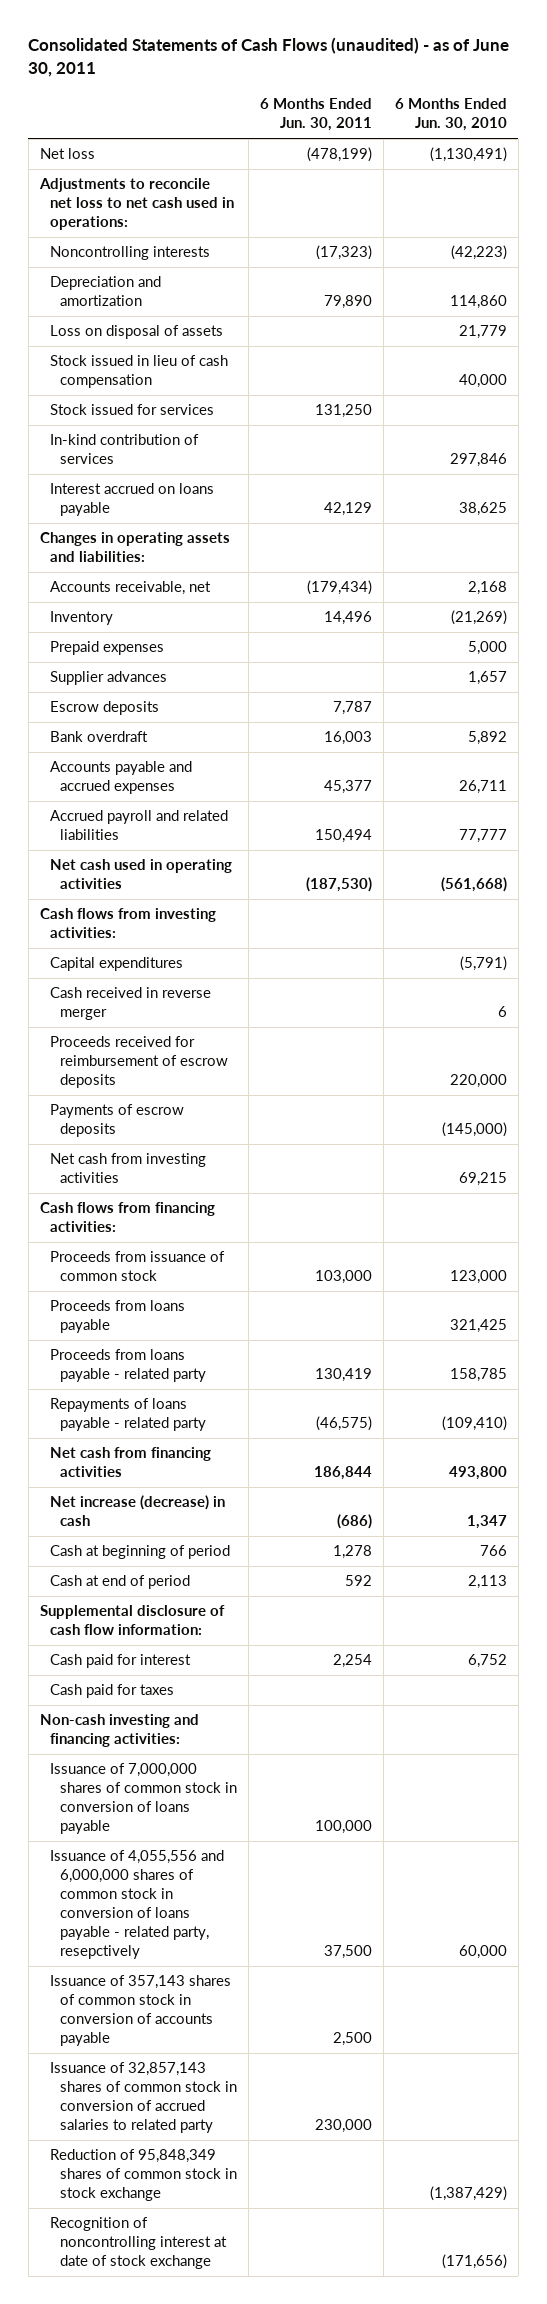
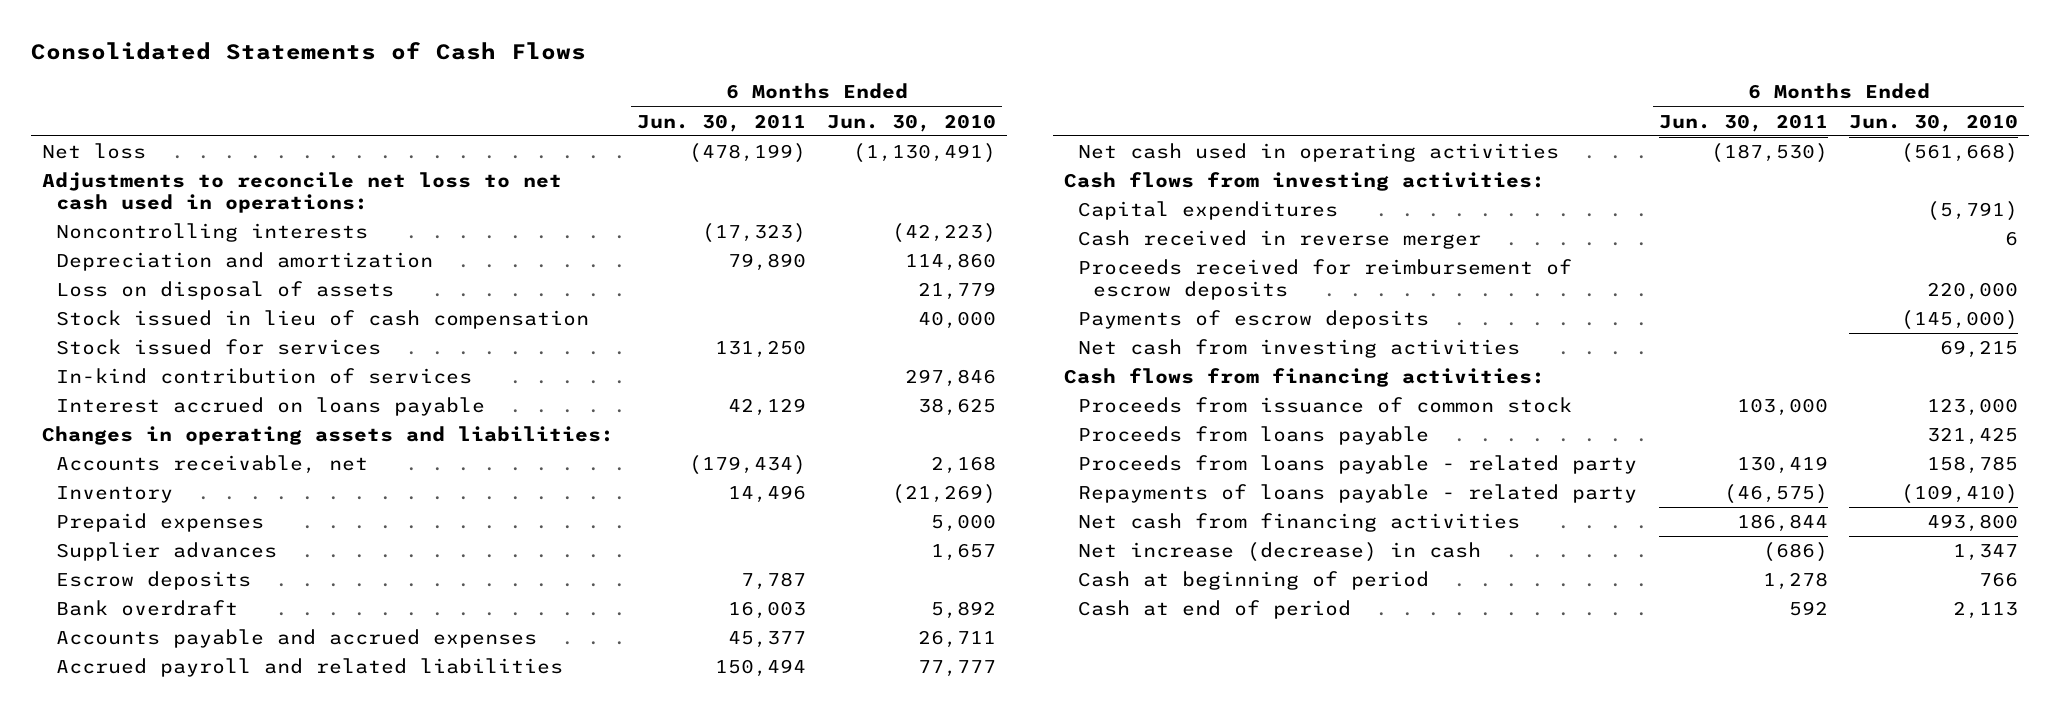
- Consolidated Statements of Cash Flows (unaudited) - as of June 30, 2011
+ Consolidated Statements of Cash Flows
- Supplemental disclosure of cash flow information:
- Cash paid for interest | 2,254 | 6,752
- Cash paid for taxes
- Non-cash investing and financing activities:
- Issuance of 7,000,000 shares of common stock in conversion of loans payable | 100,000 |
- Issuance of 4,055,556 and 6,000,000 shares of common stock in conversion of loans payable - related party, resepctively | 37,500 | 60,000
- Issuance of 357,143 shares of common stock in conversion of accounts payable | 2,500 |
- Issuance of 32,857,143 shares of common stock in conversion of accrued salaries to related party | 230,000 |
- Reduction of 95,848,349 shares of common stock in stock exchange | | (1,387,429)
- Recognition of noncontrolling interest at date of stock exchange | | (171,656)

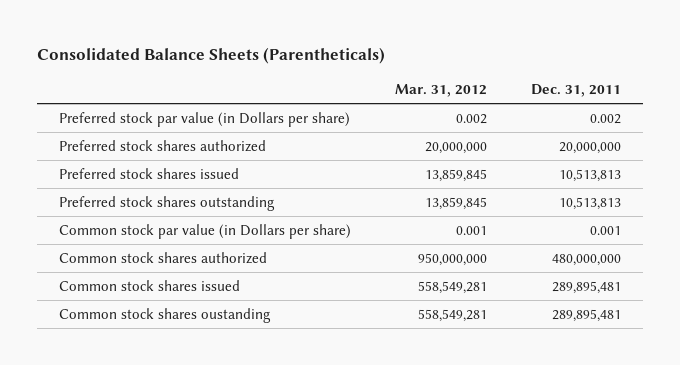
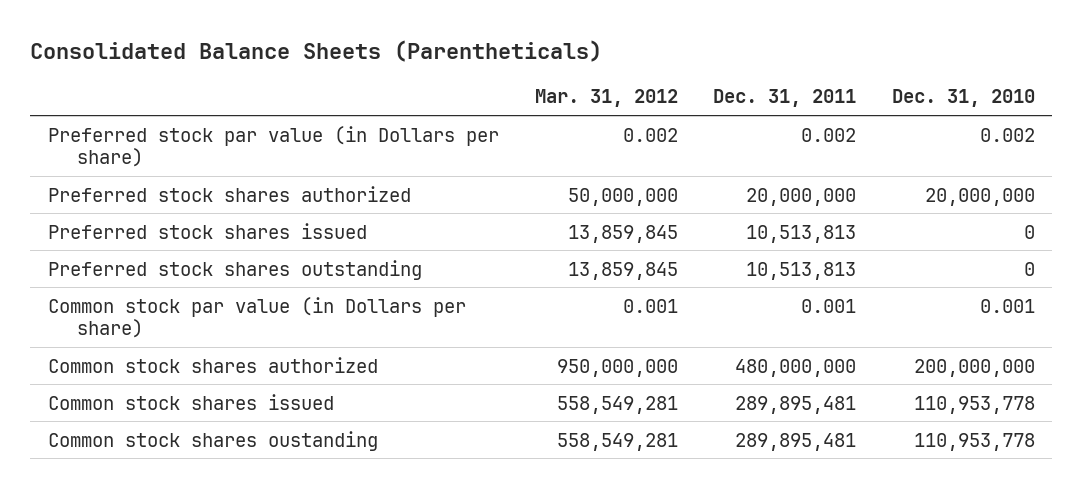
- | Mar. 31, 2012 | Dec. 31, 2011
+ | Mar. 31, 2012 | Dec. 31, 2011 | Dec. 31, 2010
- Preferred stock shares authorized | 20,000,000 | 20,000,000
+ Preferred stock shares authorized | 50,000,000 | 20,000,000 | 20,000,000

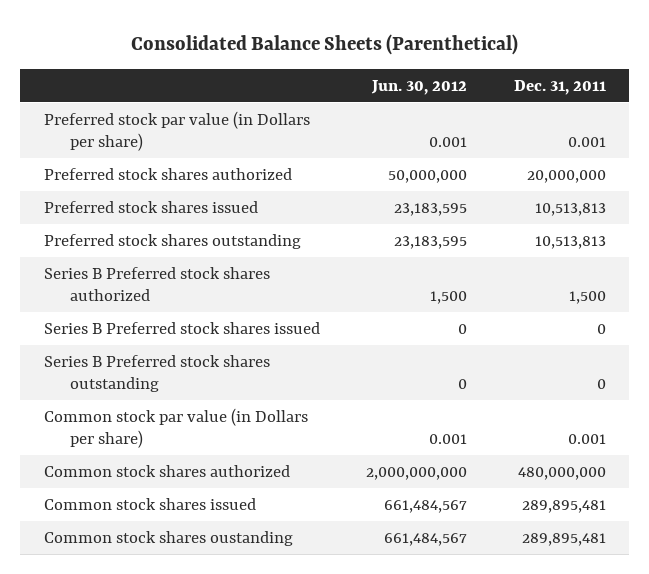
- Consolidated Balance Sheets (Parentheticals)
+ Consolidated Balance Sheets (Parenthetical)
- | Mar. 31, 2012 | Dec. 31, 2011 | Dec. 31, 2010
+ | Jun. 30, 2012 | Dec. 31, 2011
- Preferred stock par value (in Dollars per share) | 0.002 | 0.002 | 0.002
+ Preferred stock par value (in Dollars per share) | 0.001 | 0.001
+ Series B Preferred stock shares authorized | 1,500 | 1,500
+ Series B Preferred stock shares issued | 0 | 0
+ Series B Preferred stock shares outstanding | 0 | 0

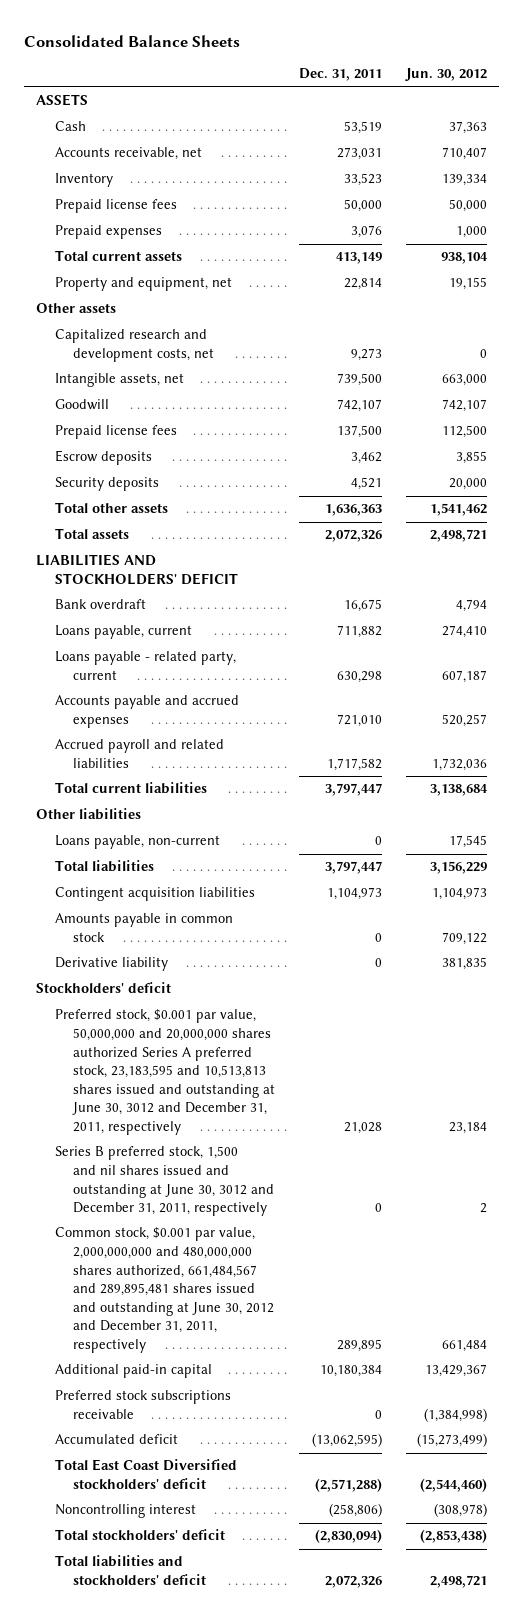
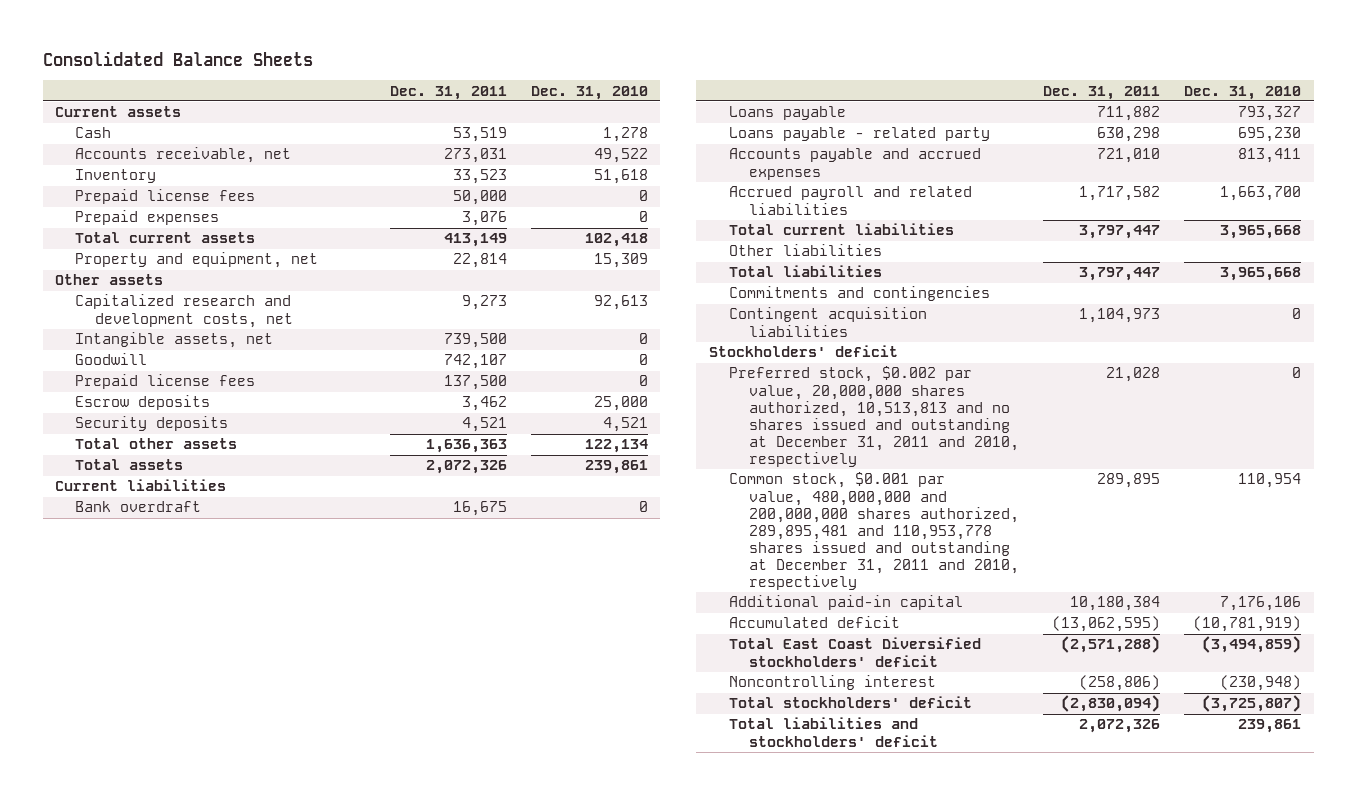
- | Dec. 31, 2011 | Jun. 30, 2012
+ | Dec. 31, 2011 | Dec. 31, 2010
- ASSETS
+ Current assets
- LIABILITIES AND STOCKHOLDERS' DEFICIT
+ Current liabilities
- Loans payable, current | 711,882 | 274,410
- Loans payable - related party, current | 630,298 | 607,187
+ Loans payable | 711,882 | 793,327
+ Loans payable - related party | 630,298 | 695,230
- Loans payable, non-current | 0 | 17,545
+ Commitments and contingencies
- Amounts payable in common stock | 0 | 709,122
- Derivative liability | 0 | 381,835
- Preferred stock, $0.001 par value, 50,000,000 and 20,000,000 shares authorized Series A preferred stock, 23,183,595 and 10,513,813 shares issued and outstanding at June 30, 3012 and December 31, 2011, respectively | 21,028 | 23,184
- Series B preferred stock, 1,500 and nil shares issued and outstanding at June 30, 3012 and December 31, 2011, respectively | 0 | 2
- Common stock, $0.001 par value, 2,000,000,000 and 480,000,000 shares authorized, 661,484,567 and 289,895,481 shares issued and outstanding at June 30, 2012 and December 31, 2011, respectively | 289,895 | 661,484
+ Preferred stock, $0.002 par value, 20,000,000 shares authorized, 10,513,813 and no shares issued and outstanding at December 31, 2011 and 2010, respectively | 21,028 | 0
+ Common stock, $0.001 par value, 480,000,000 and 200,000,000 shares authorized, 289,895,481 and 110,953,778 shares issued and outstanding at December 31, 2011 and 2010, respectively | 289,895 | 110,954
- Preferred stock subscriptions receivable | 0 | (1,384,998)

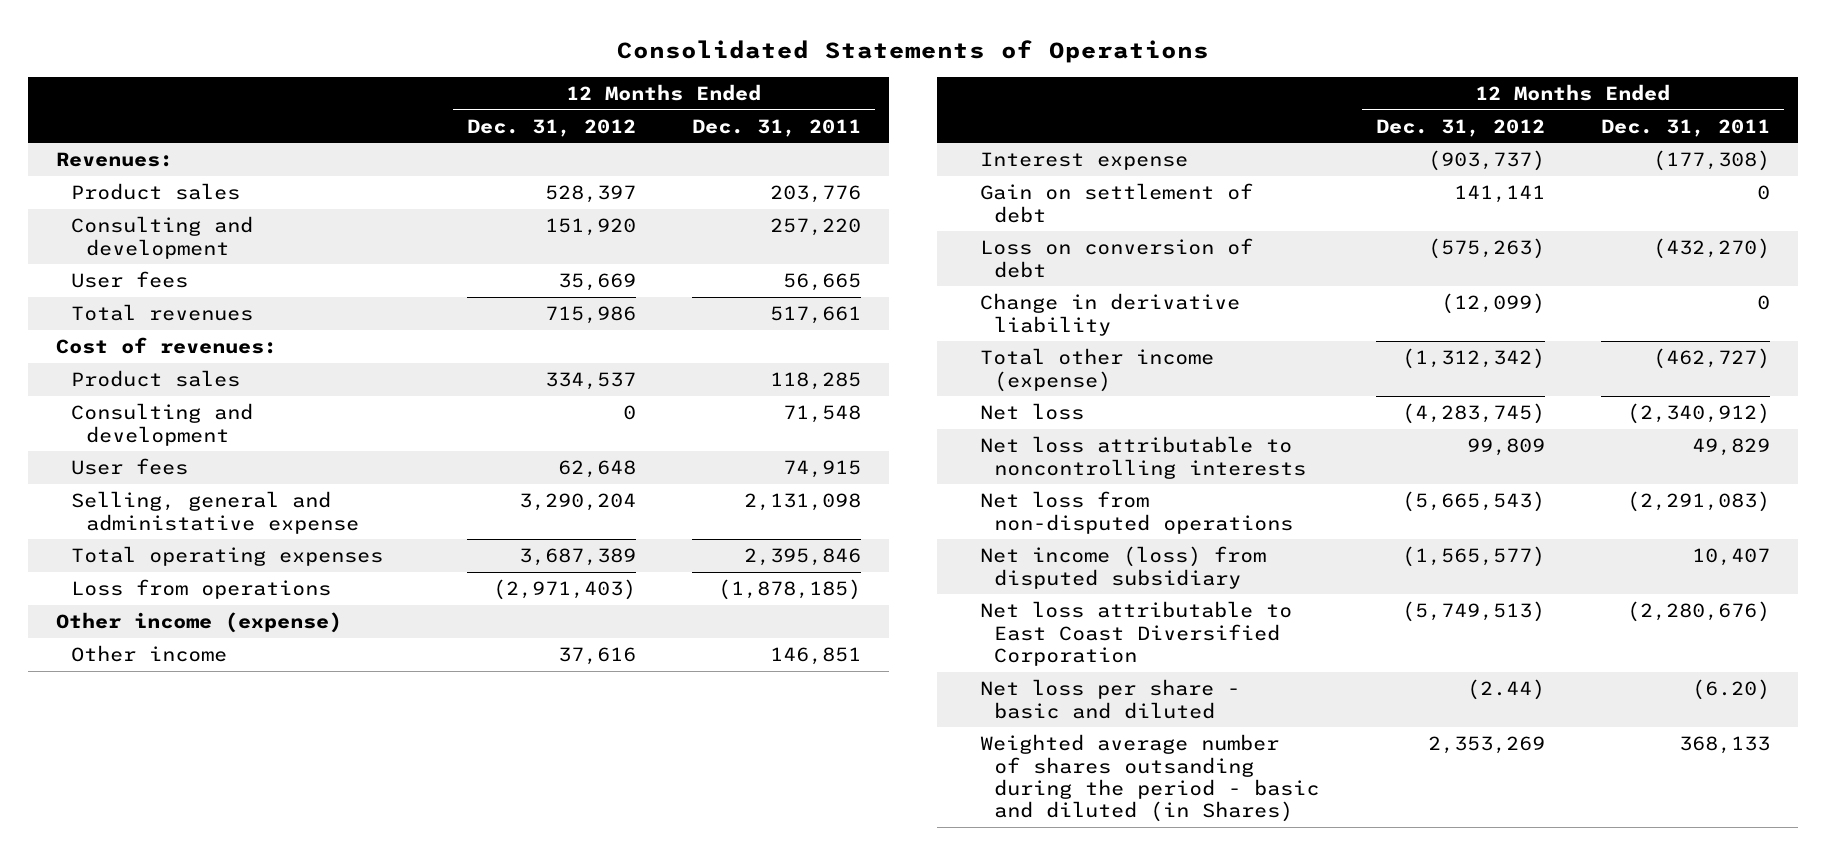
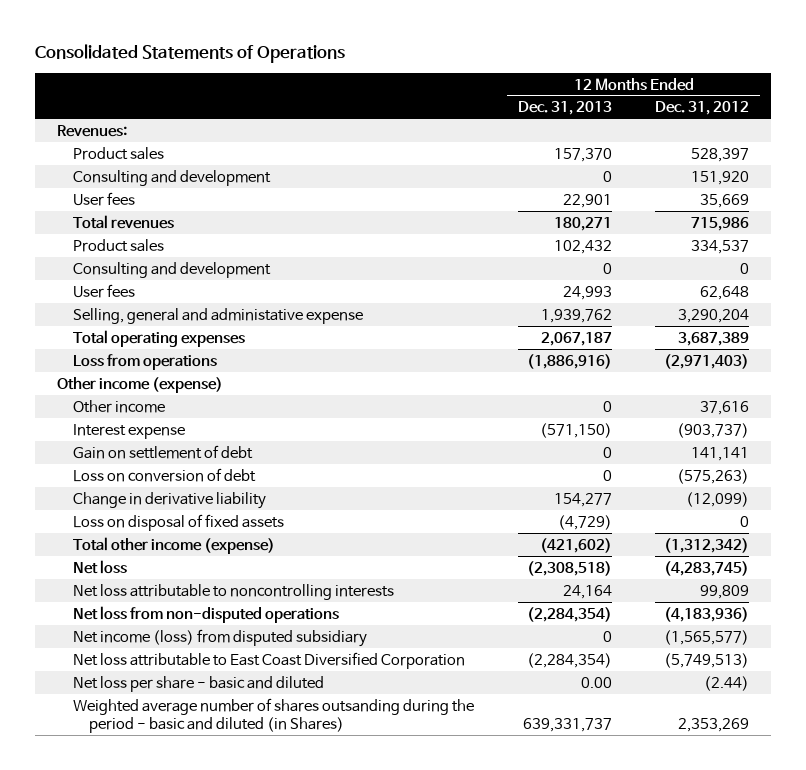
- | 12 Months Ended Dec. 31, 2012 | 12 Months Ended Dec. 31, 2011
+ | 12 Months Ended Dec. 31, 2013 | 12 Months Ended Dec. 31, 2012
- Cost of revenues:
+ Loss on disposal of fixed assets | (4,729) | 0
- Net loss from non-disputed operations | (5,665,543) | (2,291,083)
+ Net loss from non-disputed operations | (2,284,354) | (4,183,936)

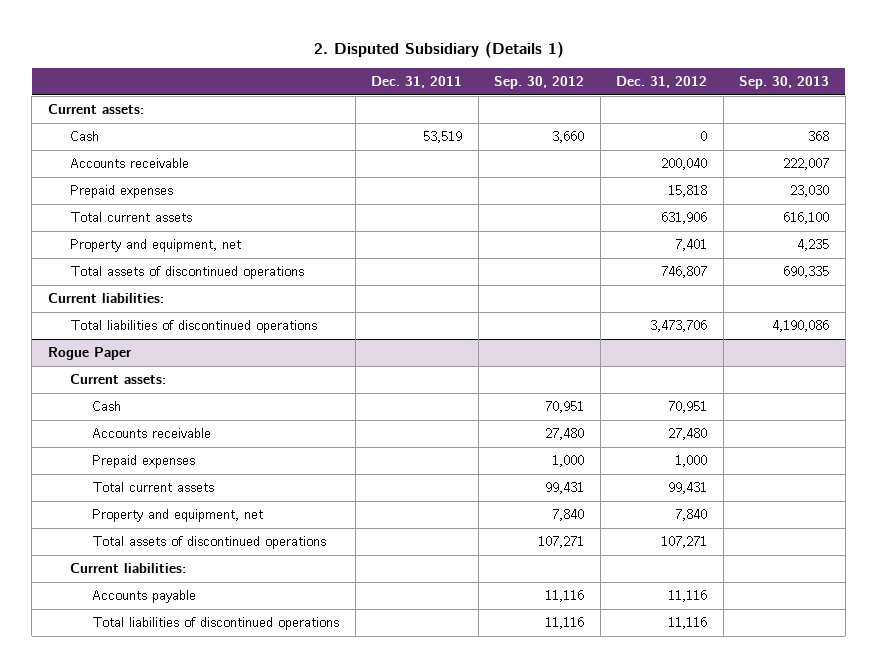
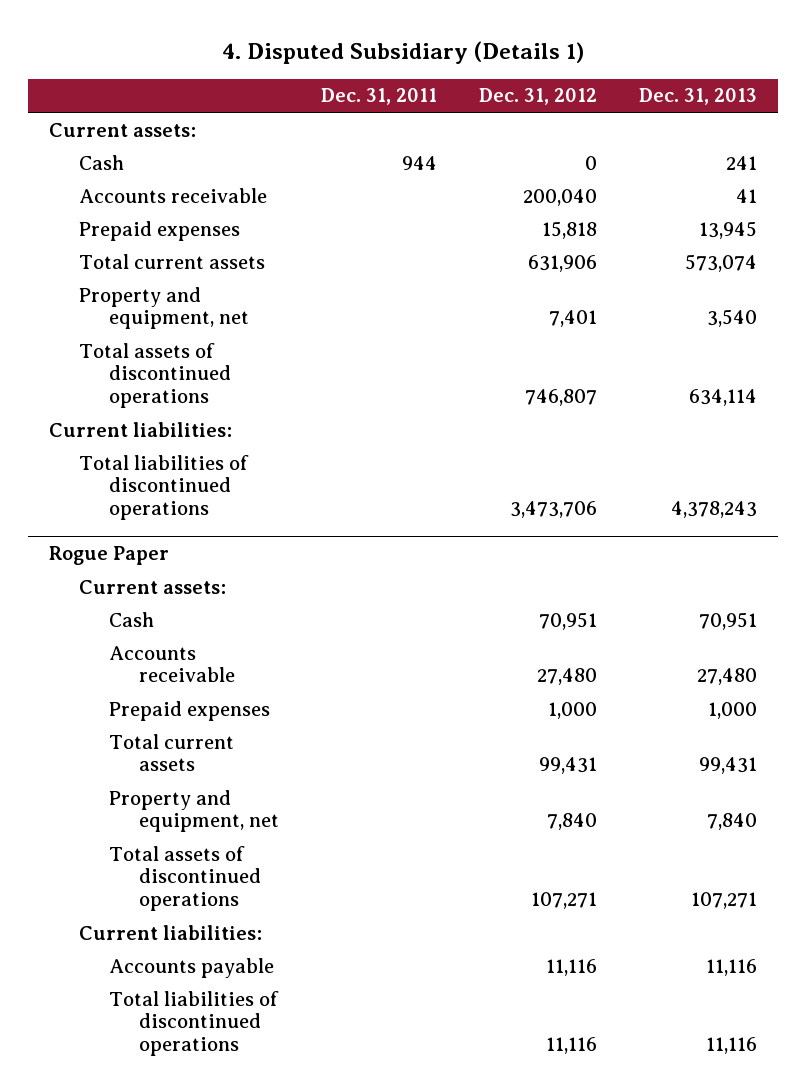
- 2. Disputed Subsidiary (Details 1)
+ 4. Disputed Subsidiary (Details 1)
- | Dec. 31, 2011 | Sep. 30, 2012 | Dec. 31, 2012 | Sep. 30, 2013
+ | Dec. 31, 2011 | Dec. 31, 2012 | Dec. 31, 2013
- Cash | 53,519 | 3,660 | 0 | 368
+ Cash | 944 | 0 | 241

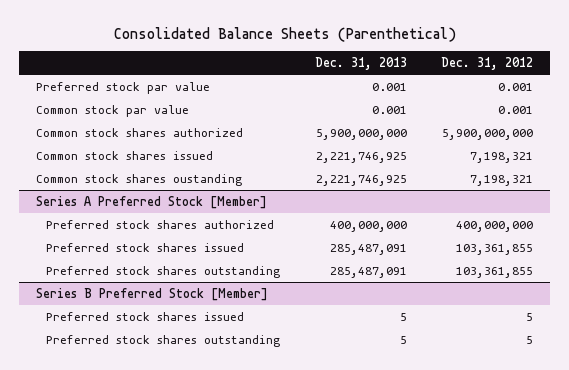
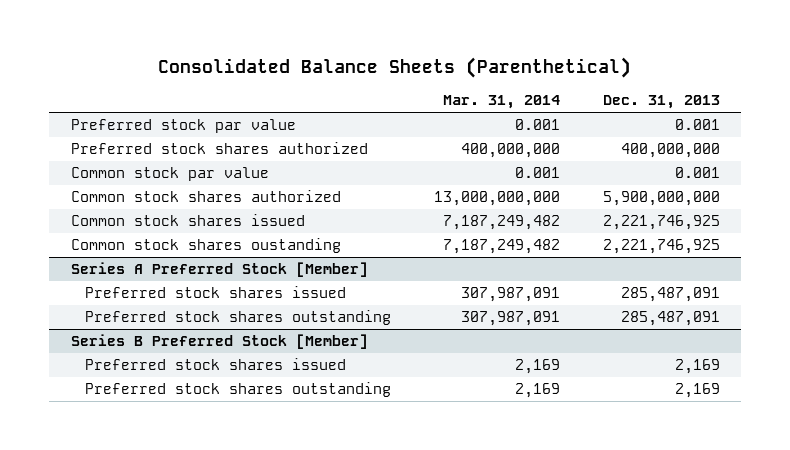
- | Dec. 31, 2013 | Dec. 31, 2012
+ | Mar. 31, 2014 | Dec. 31, 2013
+ Preferred stock shares authorized | 400,000,000 | 400,000,000
@ Series A Preferred Stock [Member]
- Preferred stock shares authorized | 400,000,000 | 400,000,000
@ Series B Preferred Stock [Member]
- Preferred stock shares issued | 5 | 5
- Preferred stock shares outstanding | 5 | 5
+ Preferred stock shares issued | 2,169 | 2,169
+ Preferred stock shares outstanding | 2,169 | 2,169

